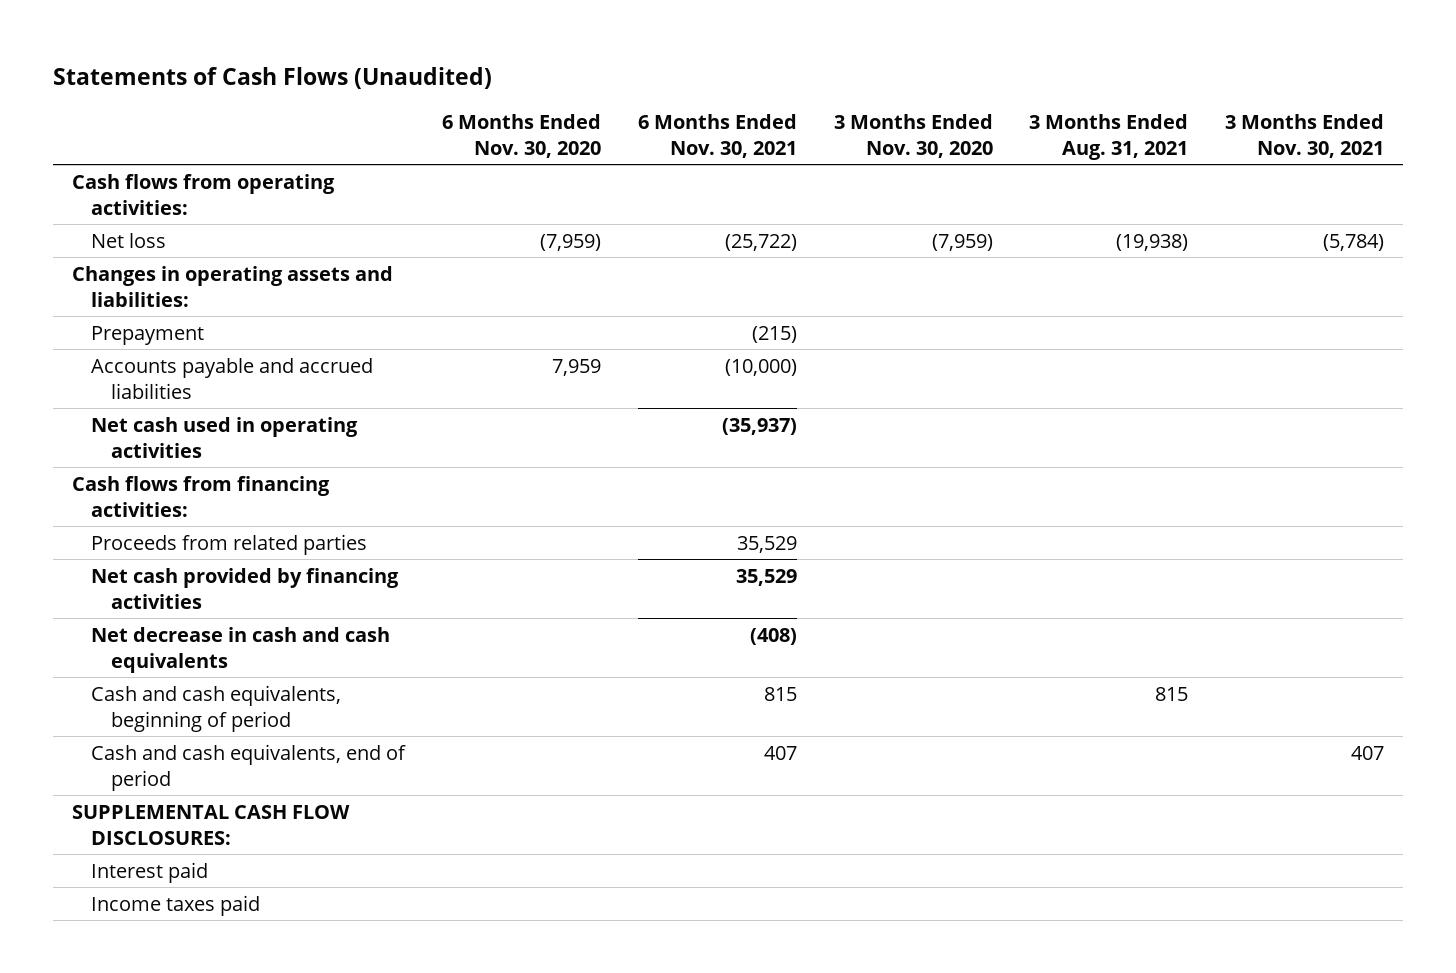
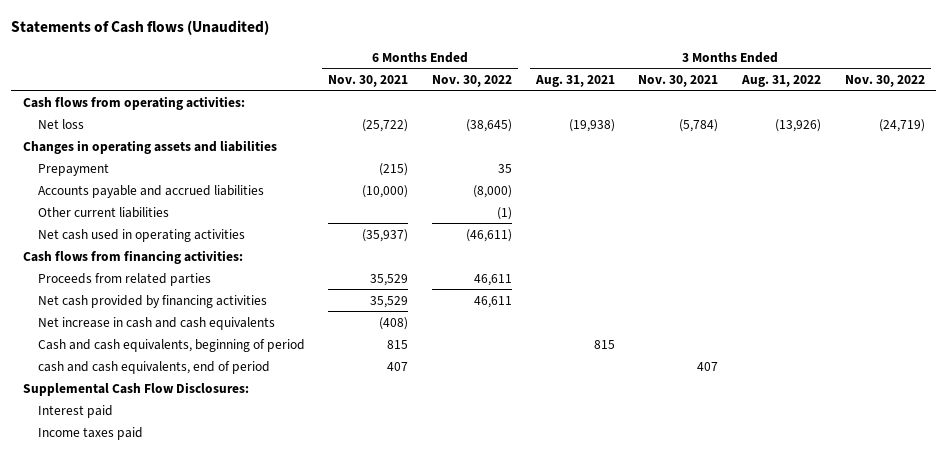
- Statements of Cash Flows (Unaudited)
+ Statements of Cash flows (Unaudited)
- | 6 Months Ended Nov. 30, 2020 | 6 Months Ended Nov. 30, 2021 | 3 Months Ended Nov. 30, 2020 | 3 Months Ended Aug. 31, 2021 | 3 Months Ended Nov. 30, 2021
+ | 6 Months Ended Nov. 30, 2021 | 6 Months Ended Nov. 30, 2022 | 3 Months Ended Aug. 31, 2021 | 3 Months Ended Nov. 30, 2021 | 3 Months Ended Aug. 31, 2022 | 3 Months Ended Nov. 30, 2022
- Changes in operating assets and liabilities:
+ Changes in operating assets and liabilities
+ Other current liabilities | | (1) | | | |
- Net decrease in cash and cash equivalents | | (408) | | |
+ Net increase in cash and cash equivalents | (408) | | | | |
- Cash and cash equivalents, end of period | | 407 | | | 407
- SUPPLEMENTAL CASH FLOW DISCLOSURES:
+ cash and cash equivalents, end of period | 407 | | | 407 | |
+ Supplemental Cash Flow Disclosures:

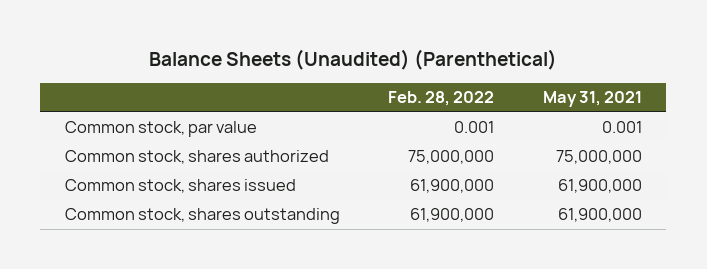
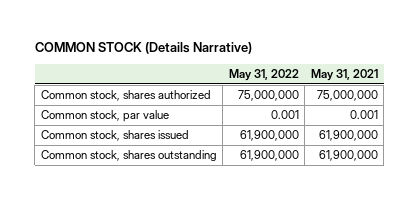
- Balance Sheets (Unaudited) (Parenthetical)
+ COMMON STOCK (Details Narrative)
- | Feb. 28, 2022 | May 31, 2021
+ | May 31, 2022 | May 31, 2021
moved down: Common stock, par value | 0.001 | 0.001

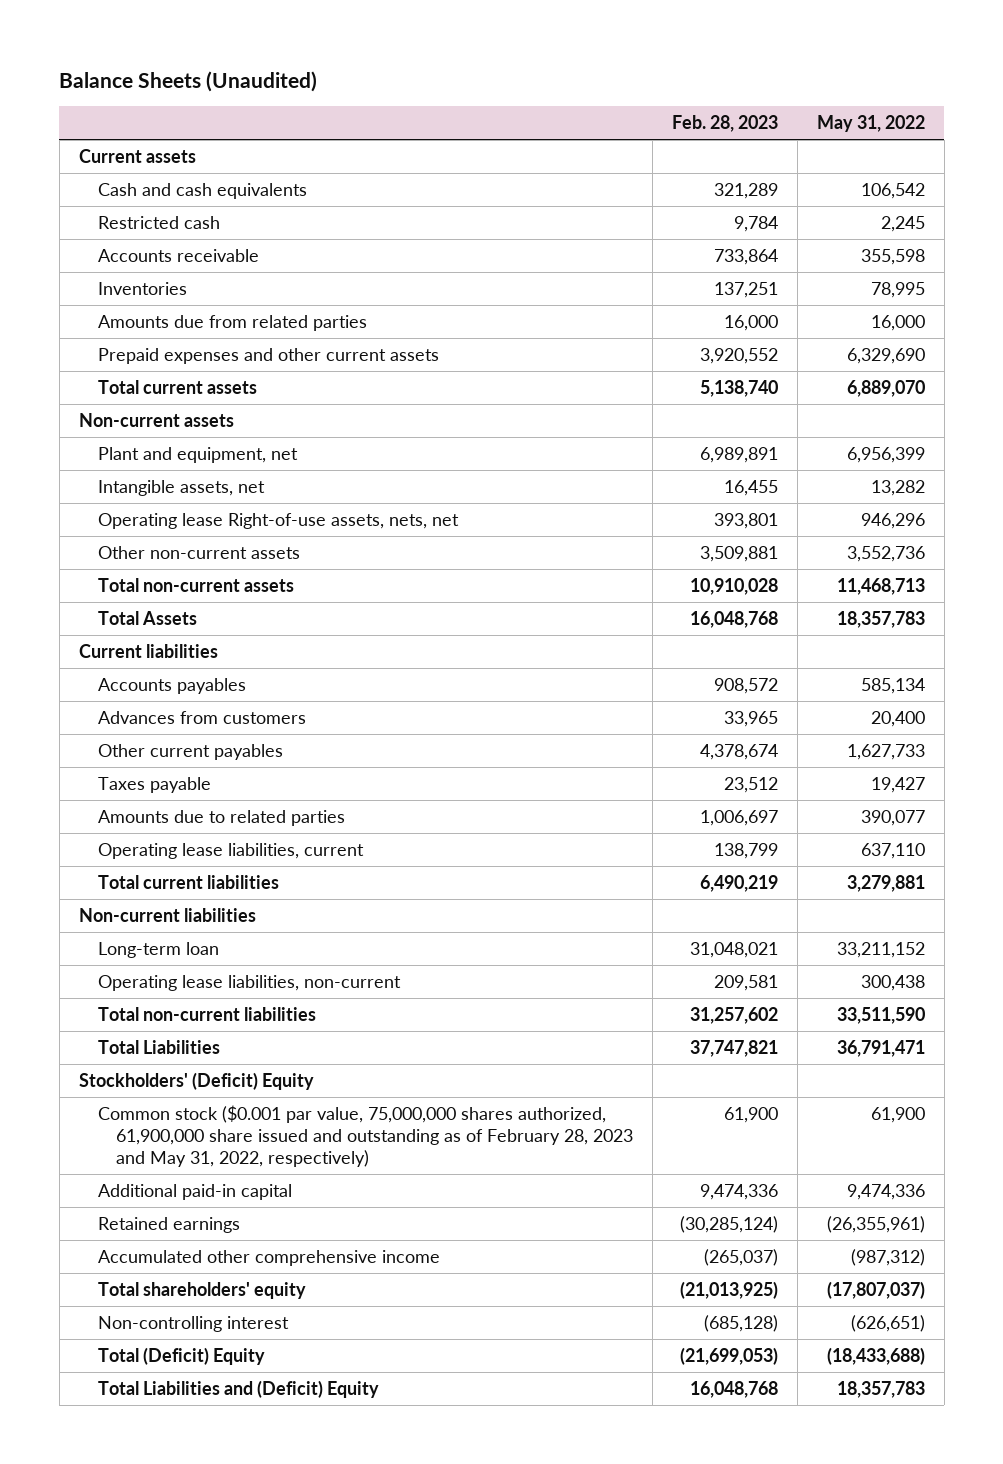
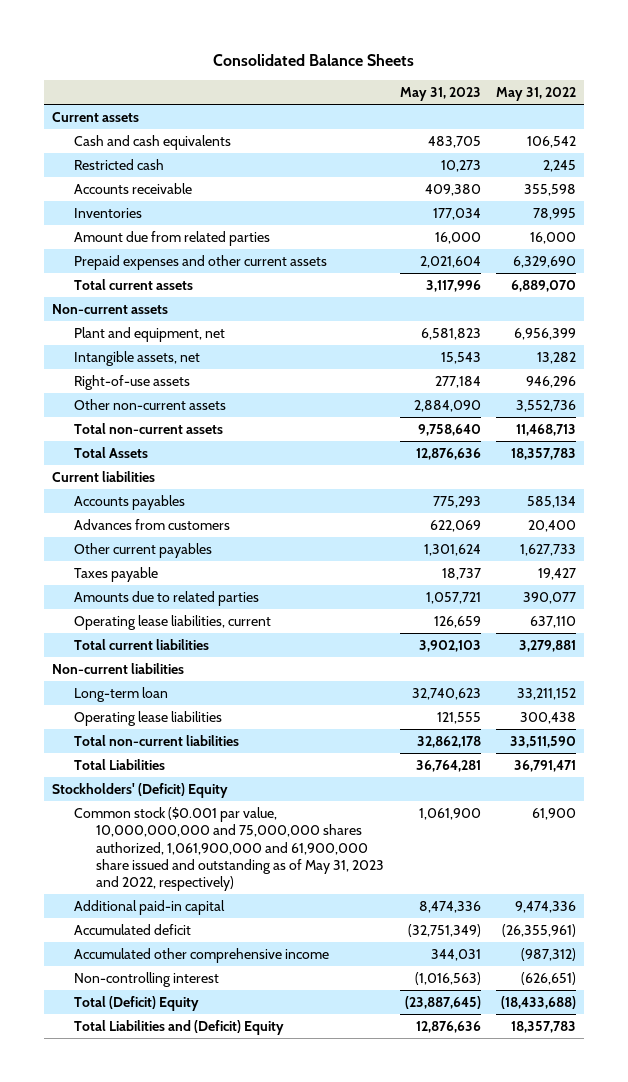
- Balance Sheets (Unaudited)
+ Consolidated Balance Sheets
- | Feb. 28, 2023 | May 31, 2022
+ | May 31, 2023 | May 31, 2022
- Amounts due from related parties | 16,000 | 16,000
+ Amount due from related parties | 16,000 | 16,000
- Operating lease Right-of-use assets, nets, net | 393,801 | 946,296
+ Right-of-use assets | 277,184 | 946,296
- Operating lease liabilities, non-current | 209,581 | 300,438
+ Operating lease liabilities | 121,555 | 300,438
- Common stock ($0.001 par value, 75,000,000 shares authorized, 61,900,000 share issued and outstanding as of February 28, 2023 and May 31, 2022, respectively) | 61,900 | 61,900
+ Common stock ($0.001 par value, 10,000,000,000 and 75,000,000 shares authorized, 1,061,900,000 and 61,900,000 share issued and outstanding as of May 31, 2023 and 2022, respectively) | 1,061,900 | 61,900
- Retained earnings | (30,285,124) | (26,355,961)
+ Accumulated deficit | (32,751,349) | (26,355,961)
- Total shareholders' equity | (21,013,925) | (17,807,037)

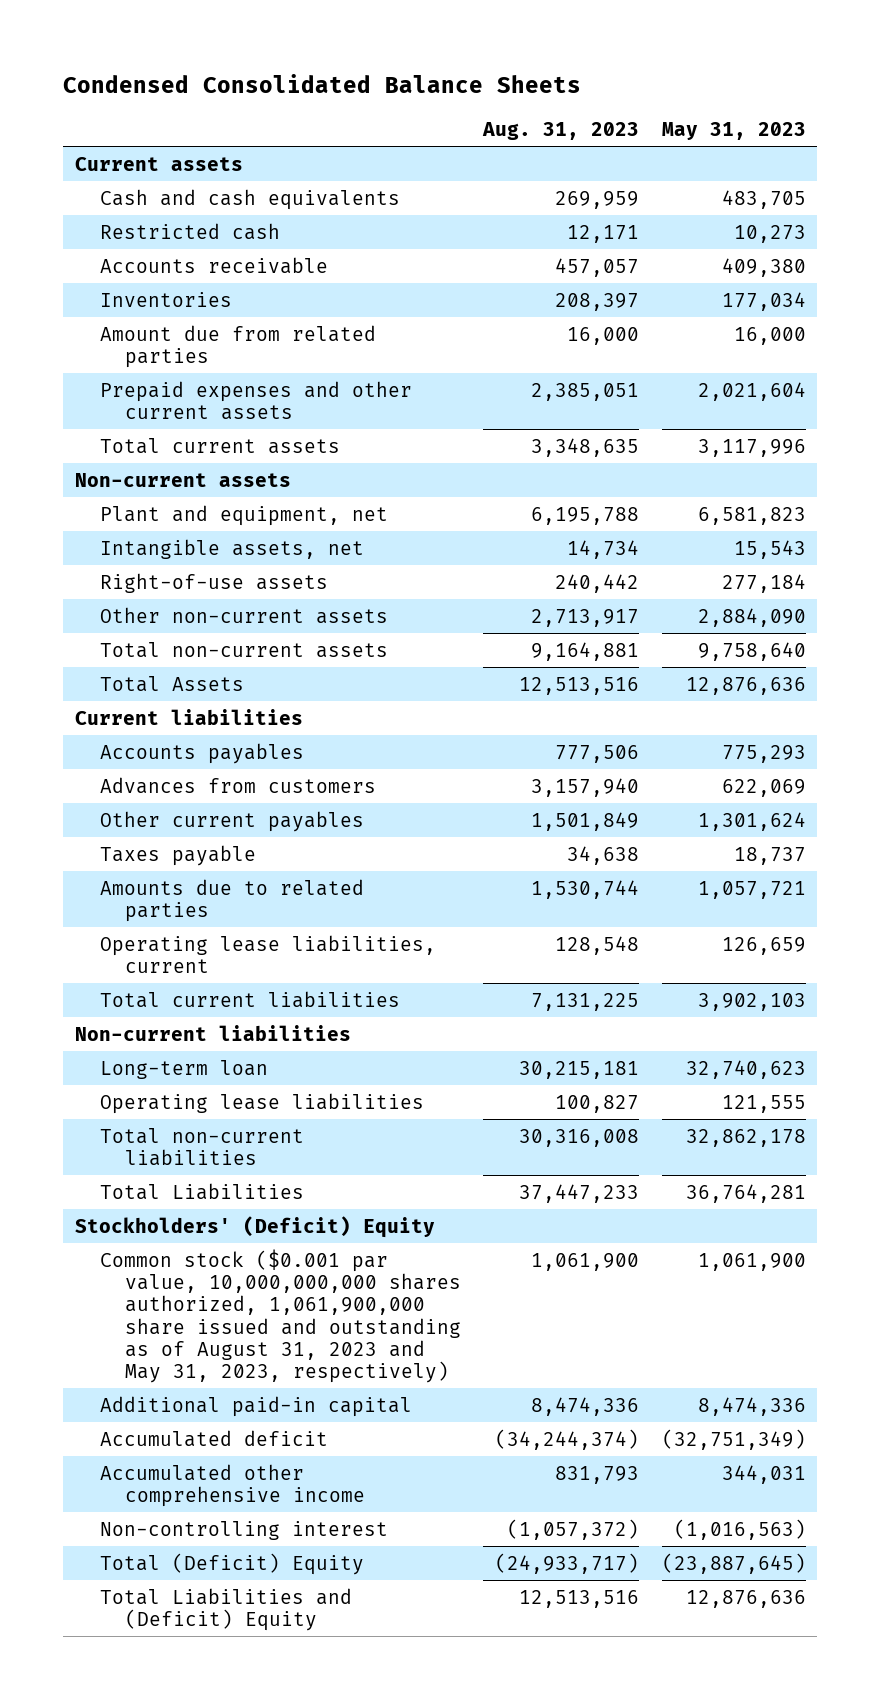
- Consolidated Balance Sheets
+ Condensed Consolidated Balance Sheets
- | May 31, 2023 | May 31, 2022
+ | Aug. 31, 2023 | May 31, 2023
- Common stock ($0.001 par value, 10,000,000,000 and 75,000,000 shares authorized, 1,061,900,000 and 61,900,000 share issued and outstanding as of May 31, 2023 and 2022, respectively) | 1,061,900 | 61,900
+ Common stock ($0.001 par value, 10,000,000,000 shares authorized, 1,061,900,000 share issued and outstanding as of August 31, 2023 and May 31, 2023, respectively) | 1,061,900 | 1,061,900

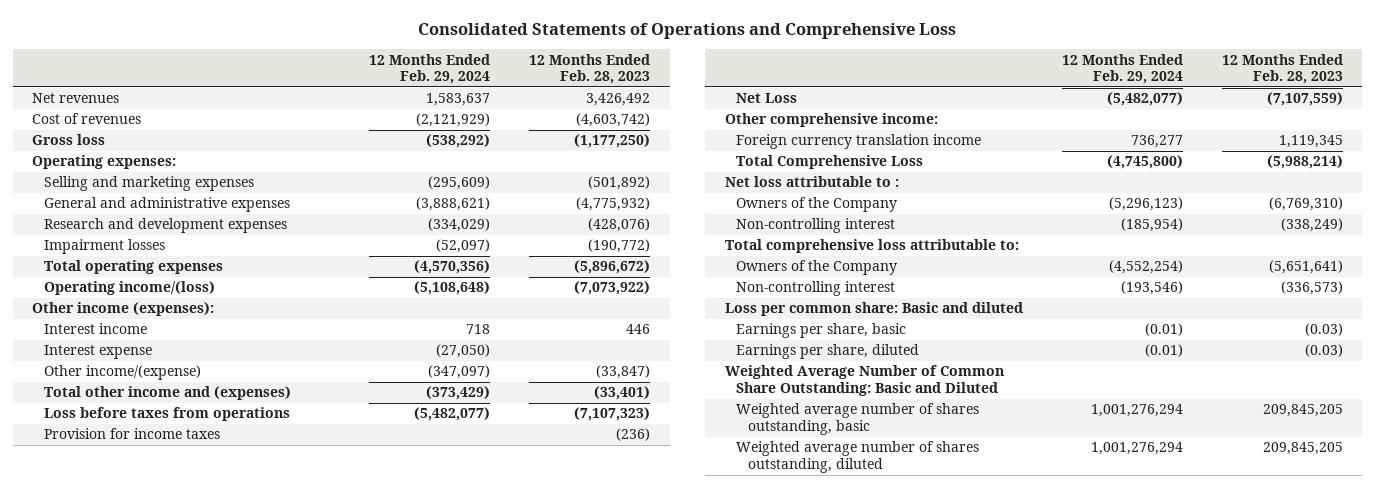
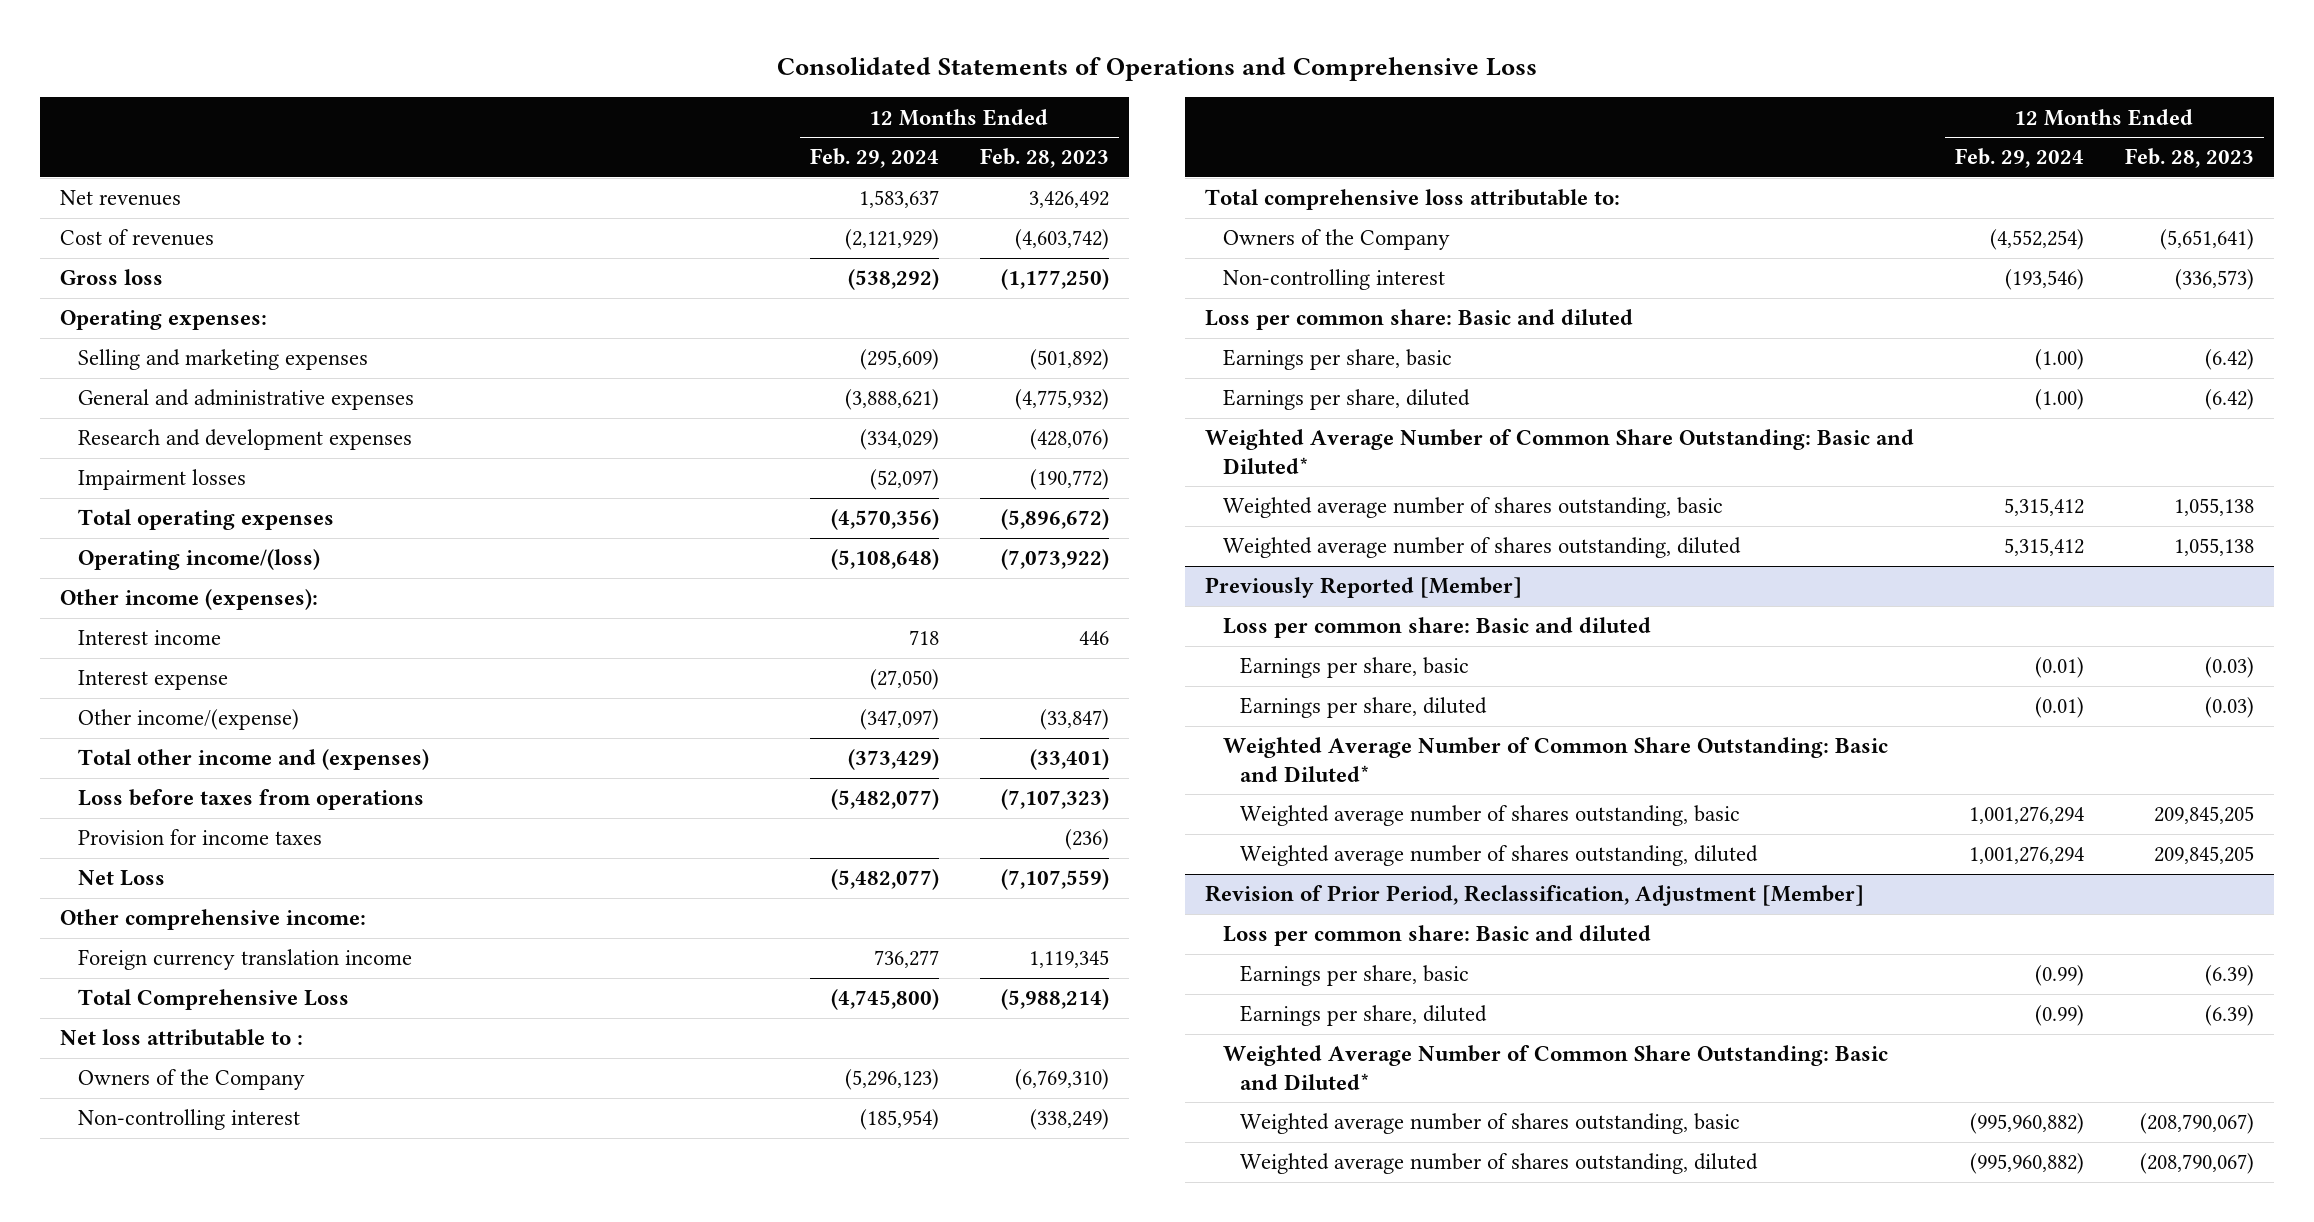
+ Earnings per share, basic | (1.00) | (6.42)
+ Earnings per share, diluted | (1.00) | (6.42)
+ Weighted Average Number of Common Share Outstanding: Basic and Diluted*
+ Weighted average number of shares outstanding, basic | 5,315,412 | 1,055,138
+ Weighted average number of shares outstanding, diluted | 5,315,412 | 1,055,138
+ Previously Reported [Member]
+ Loss per common share: Basic and diluted
- Weighted Average Number of Common Share Outstanding: Basic and Diluted
+ Weighted Average Number of Common Share Outstanding: Basic and Diluted*
+ Revision of Prior Period, Reclassification, Adjustment [Member]
+ Loss per common share: Basic and diluted
+ Earnings per share, basic | (0.99) | (6.39)
+ Earnings per share, diluted | (0.99) | (6.39)
+ Weighted Average Number of Common Share Outstanding: Basic and Diluted*
+ Weighted average number of shares outstanding, basic | (995,960,882) | (208,790,067)
+ Weighted average number of shares outstanding, diluted | (995,960,882) | (208,790,067)

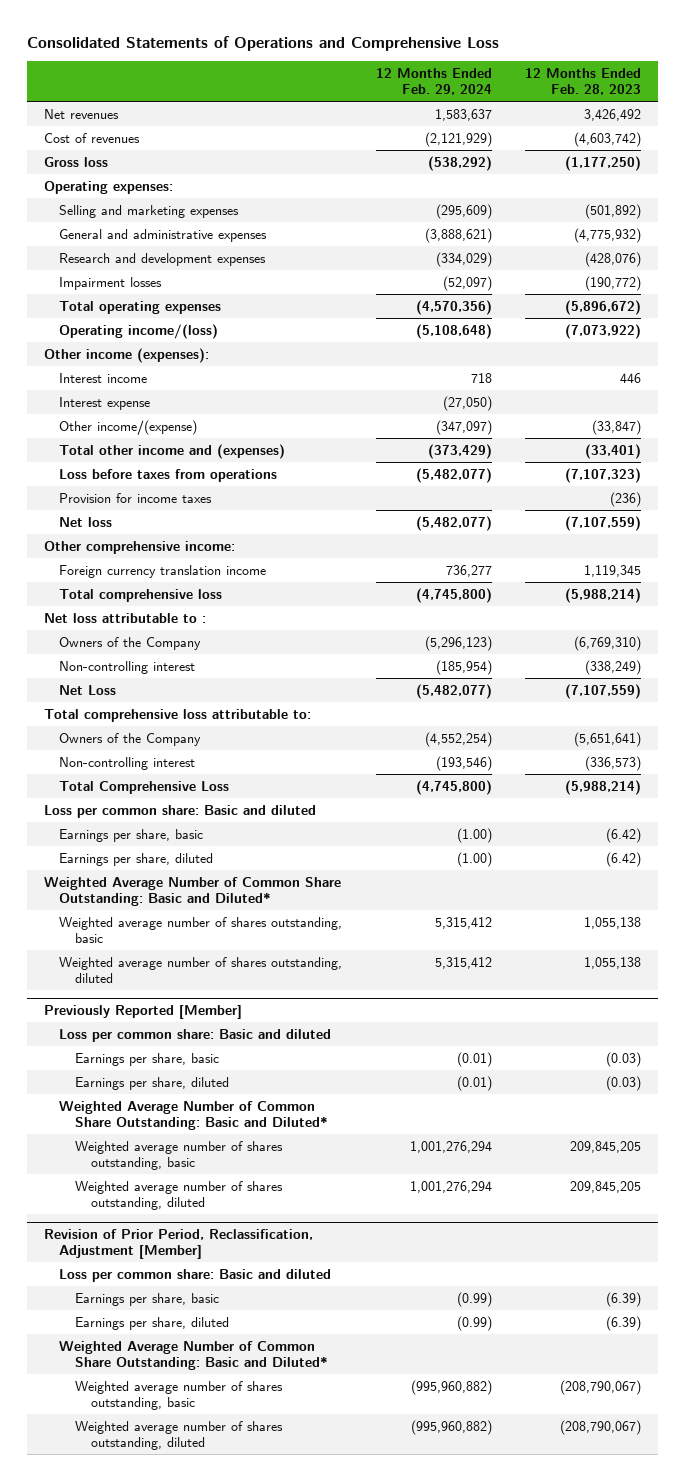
+ Net loss | (5,482,077) | (7,107,559)
+ Total comprehensive loss | (4,745,800) | (5,988,214)
moved down: Net Loss | (5,482,077) | (7,107,559)
moved down: Total Comprehensive Loss | (4,745,800) | (5,988,214)

